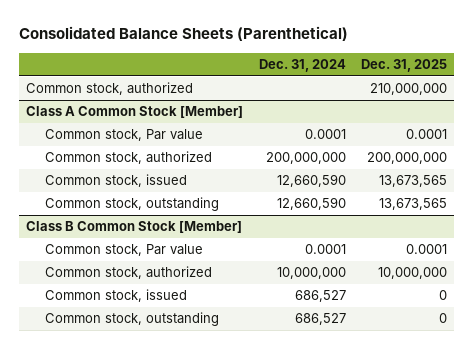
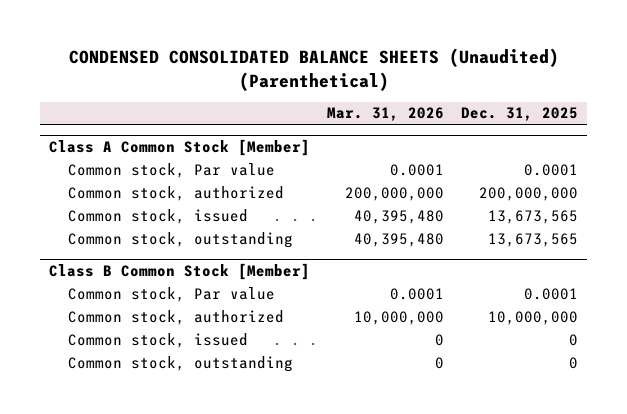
- Consolidated Balance Sheets (Parenthetical)
+ CONDENSED CONSOLIDATED BALANCE SHEETS (Unaudited) (Parenthetical)
- | Dec. 31, 2024 | Dec. 31, 2025
+ | Mar. 31, 2026 | Dec. 31, 2025
- Common stock, authorized | | 210,000,000

